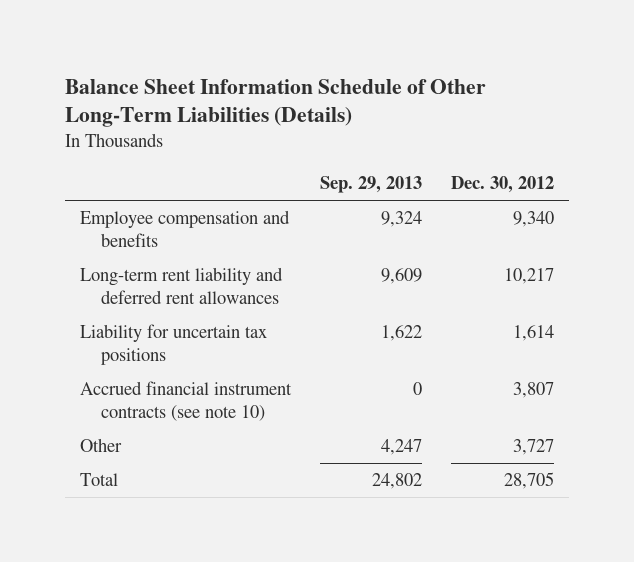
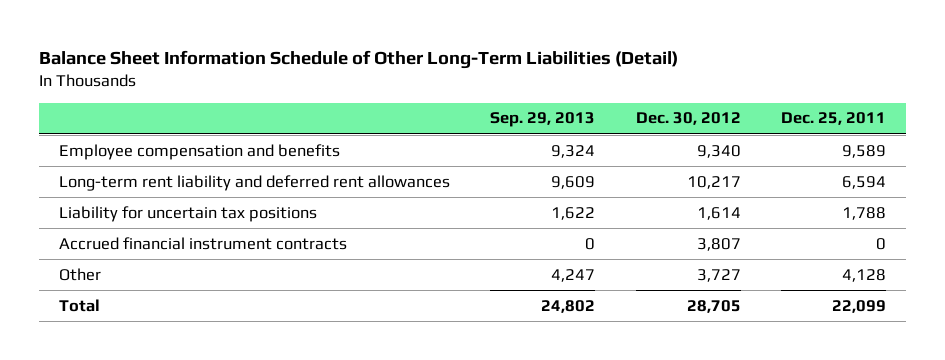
- Balance Sheet Information Schedule of Other Long-Term Liabilities (Details)
+ Balance Sheet Information Schedule of Other Long-Term Liabilities (Detail)
- | Sep. 29, 2013 | Dec. 30, 2012
+ | Sep. 29, 2013 | Dec. 30, 2012 | Dec. 25, 2011
- Accrued financial instrument contracts (see note 10) | 0 | 3,807
+ Accrued financial instrument contracts | 0 | 3,807 | 0

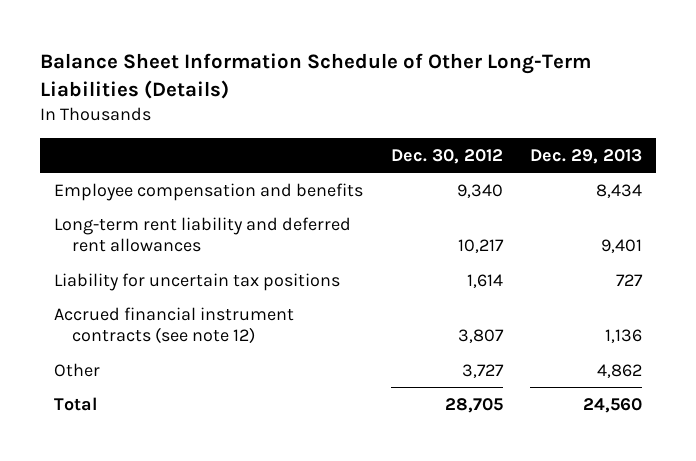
- Balance Sheet Information Schedule of Other Long-Term Liabilities (Detail)
+ Balance Sheet Information Schedule of Other Long-Term Liabilities (Details)
- | Sep. 29, 2013 | Dec. 30, 2012 | Dec. 25, 2011
+ | Dec. 30, 2012 | Dec. 29, 2013
- Accrued financial instrument contracts | 0 | 3,807 | 0
+ Accrued financial instrument contracts (see note 12) | 3,807 | 1,136

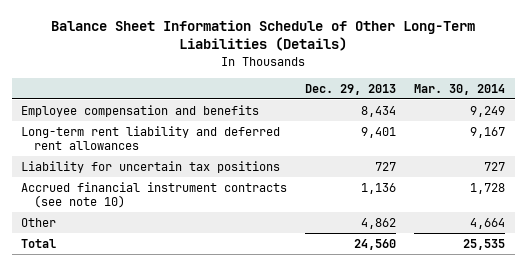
- | Dec. 30, 2012 | Dec. 29, 2013
+ | Dec. 29, 2013 | Mar. 30, 2014
- Accrued financial instrument contracts (see note 12) | 3,807 | 1,136
+ Accrued financial instrument contracts (see note 10) | 1,136 | 1,728

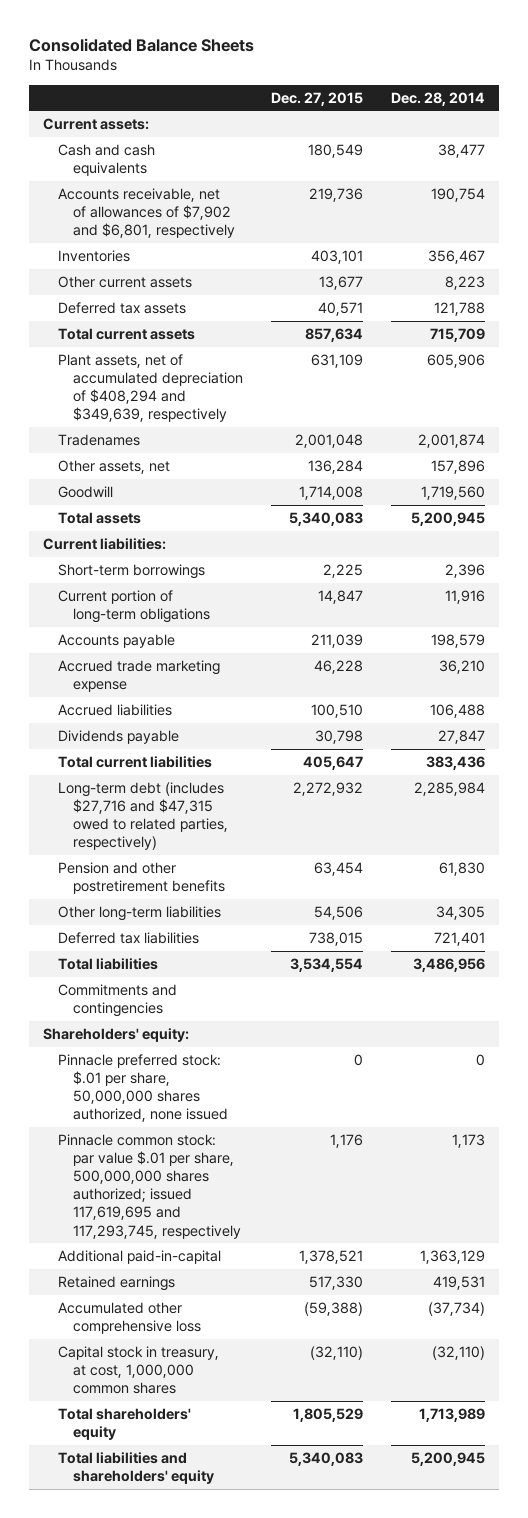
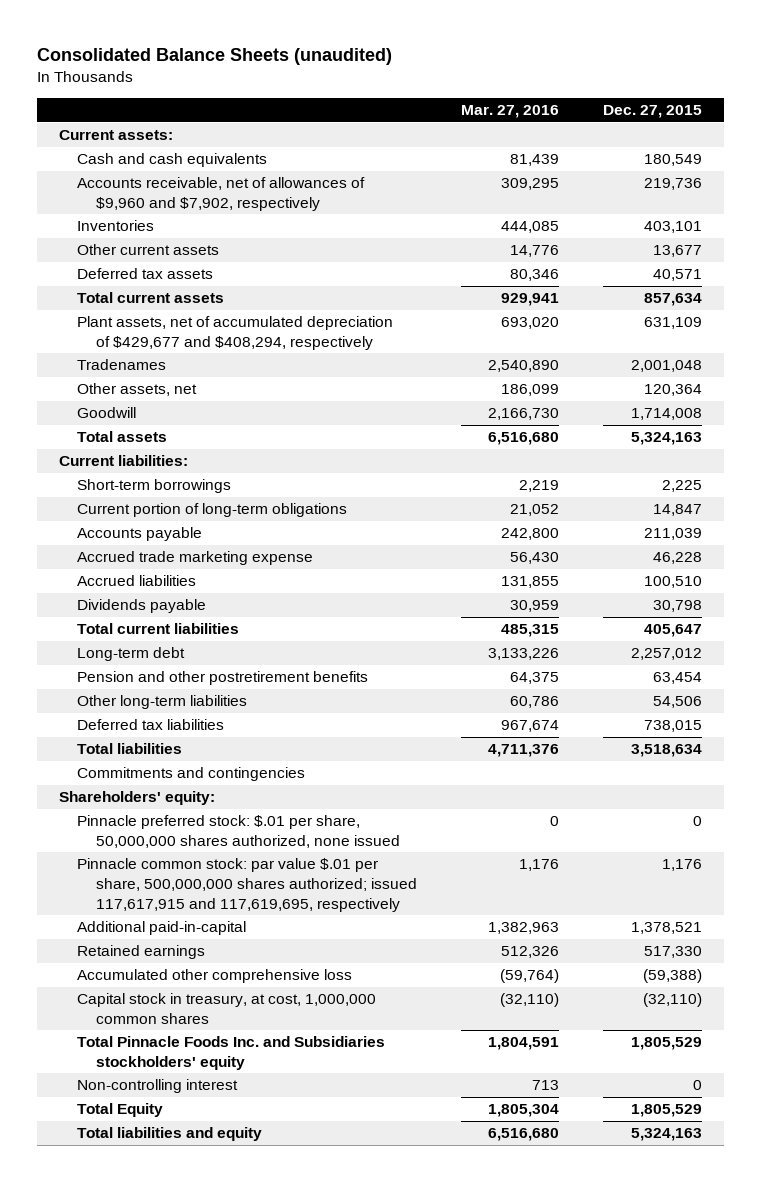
- Consolidated Balance Sheets
+ Consolidated Balance Sheets (unaudited)
- | Dec. 27, 2015 | Dec. 28, 2014
+ | Mar. 27, 2016 | Dec. 27, 2015
- Accounts receivable, net of allowances of $7,902 and $6,801, respectively | 219,736 | 190,754
+ Accounts receivable, net of allowances of $9,960 and $7,902, respectively | 309,295 | 219,736
- Plant assets, net of accumulated depreciation of $408,294 and $349,639, respectively | 631,109 | 605,906
+ Plant assets, net of accumulated depreciation of $429,677 and $408,294, respectively | 693,020 | 631,109
- Other assets, net | 136,284 | 157,896
+ Other assets, net | 186,099 | 120,364
- Total assets | 5,340,083 | 5,200,945
+ Total assets | 6,516,680 | 5,324,163
- Long-term debt (includes $27,716 and $47,315 owed to related parties, respectively) | 2,272,932 | 2,285,984
+ Long-term debt | 3,133,226 | 2,257,012
- Total liabilities | 3,534,554 | 3,486,956
+ Total liabilities | 4,711,376 | 3,518,634
- Pinnacle common stock: par value $.01 per share, 500,000,000 shares authorized; issued 117,619,695 and 117,293,745, respectively | 1,176 | 1,173
+ Pinnacle common stock: par value $.01 per share, 500,000,000 shares authorized; issued 117,617,915 and 117,619,695, respectively | 1,176 | 1,176
- Total shareholders' equity | 1,805,529 | 1,713,989
- Total liabilities and shareholders' equity | 5,340,083 | 5,200,945
+ Total Pinnacle Foods Inc. and Subsidiaries stockholders' equity | 1,804,591 | 1,805,529
+ Non-controlling interest | 713 | 0
+ Total Equity | 1,805,304 | 1,805,529
+ Total liabilities and equity | 6,516,680 | 5,324,163

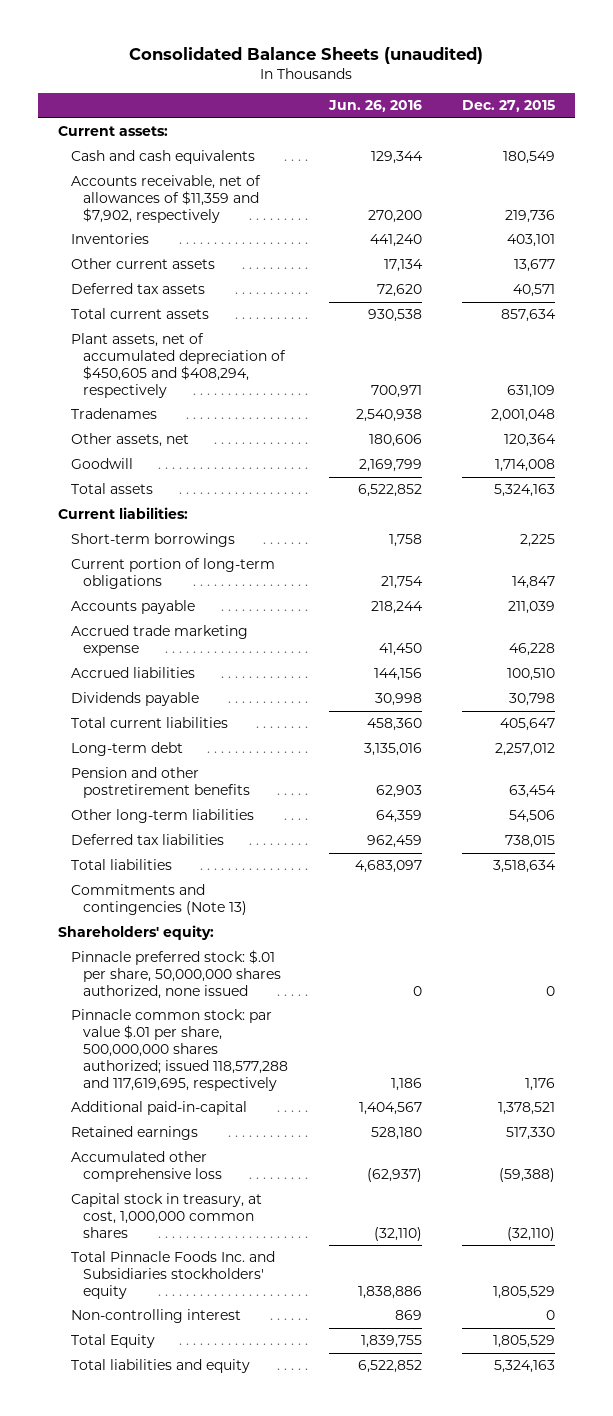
- | Mar. 27, 2016 | Dec. 27, 2015
+ | Jun. 26, 2016 | Dec. 27, 2015
- Accounts receivable, net of allowances of $9,960 and $7,902, respectively | 309,295 | 219,736
+ Accounts receivable, net of allowances of $11,359 and $7,902, respectively | 270,200 | 219,736
- Plant assets, net of accumulated depreciation of $429,677 and $408,294, respectively | 693,020 | 631,109
+ Plant assets, net of accumulated depreciation of $450,605 and $408,294, respectively | 700,971 | 631,109
- Commitments and contingencies
+ Commitments and contingencies (Note 13)
- Pinnacle common stock: par value $.01 per share, 500,000,000 shares authorized; issued 117,617,915 and 117,619,695, respectively | 1,176 | 1,176
+ Pinnacle common stock: par value $.01 per share, 500,000,000 shares authorized; issued 118,577,288 and 117,619,695, respectively | 1,186 | 1,176

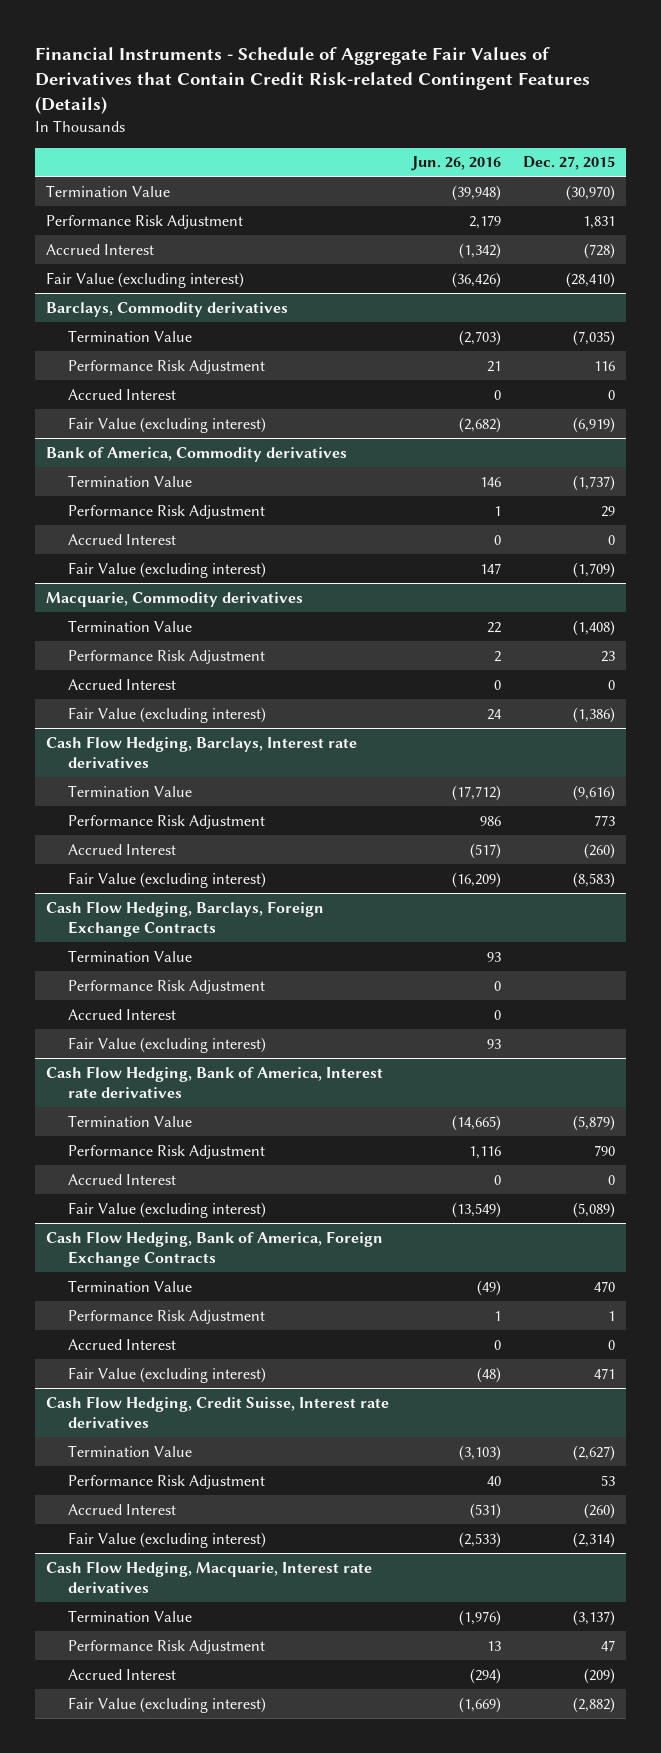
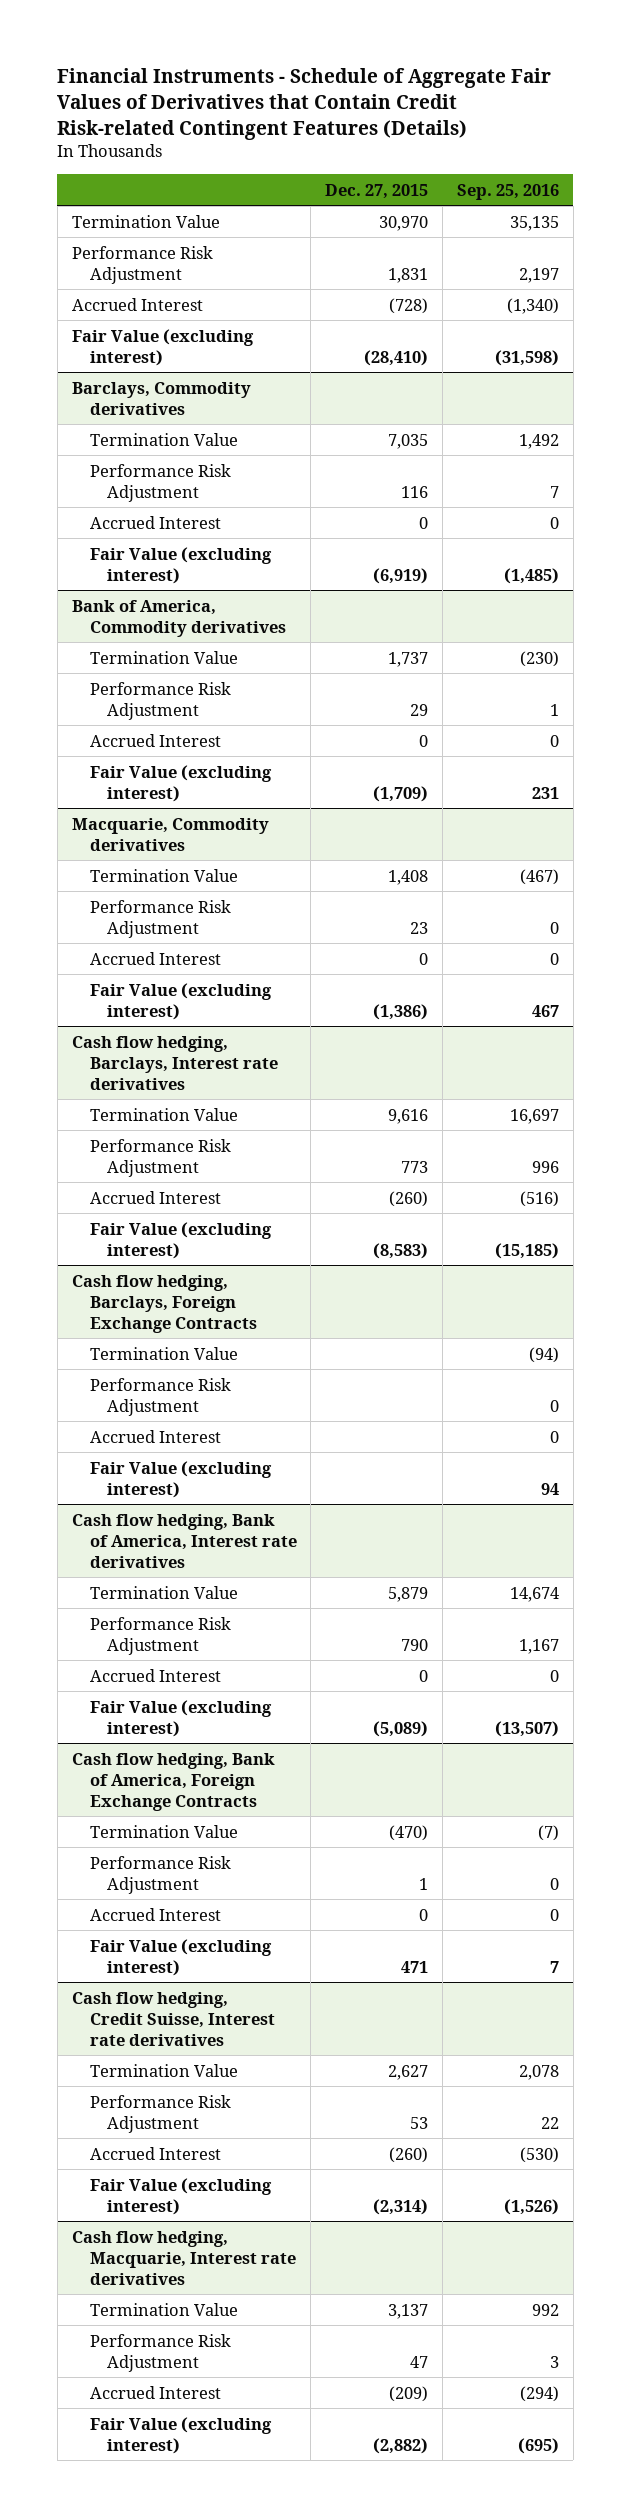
- | Jun. 26, 2016 | Dec. 27, 2015
+ | Dec. 27, 2015 | Sep. 25, 2016
- Termination Value | (39,948) | (30,970)
+ Termination Value | 30,970 | 35,135
@ Barclays, Commodity derivatives
- Termination Value | (2,703) | (7,035)
+ Termination Value | 7,035 | 1,492
@ Bank of America, Commodity derivatives
- Termination Value | 146 | (1,737)
+ Termination Value | 1,737 | (230)
@ Macquarie, Commodity derivatives
- Termination Value | 22 | (1,408)
+ Termination Value | 1,408 | (467)
- Cash Flow Hedging, Barclays, Interest rate derivatives
- Termination Value | (17,712) | (9,616)
+ Cash flow hedging, Barclays, Interest rate derivatives
+ Termination Value | 9,616 | 16,697
- Cash Flow Hedging, Barclays, Foreign Exchange Contracts
+ Cash flow hedging, Barclays, Foreign Exchange Contracts
- Cash Flow Hedging, Bank of America, Interest rate derivatives
- Termination Value | (14,665) | (5,879)
+ Cash flow hedging, Bank of America, Interest rate derivatives
+ Termination Value | 5,879 | 14,674
- Cash Flow Hedging, Bank of America, Foreign Exchange Contracts
- Termination Value | (49) | 470
+ Cash flow hedging, Bank of America, Foreign Exchange Contracts
+ Termination Value | (470) | (7)
- Cash Flow Hedging, Credit Suisse, Interest rate derivatives
- Termination Value | (3,103) | (2,627)
+ Cash flow hedging, Credit Suisse, Interest rate derivatives
+ Termination Value | 2,627 | 2,078
- Cash Flow Hedging, Macquarie, Interest rate derivatives
- Termination Value | (1,976) | (3,137)
+ Cash flow hedging, Macquarie, Interest rate derivatives
+ Termination Value | 3,137 | 992

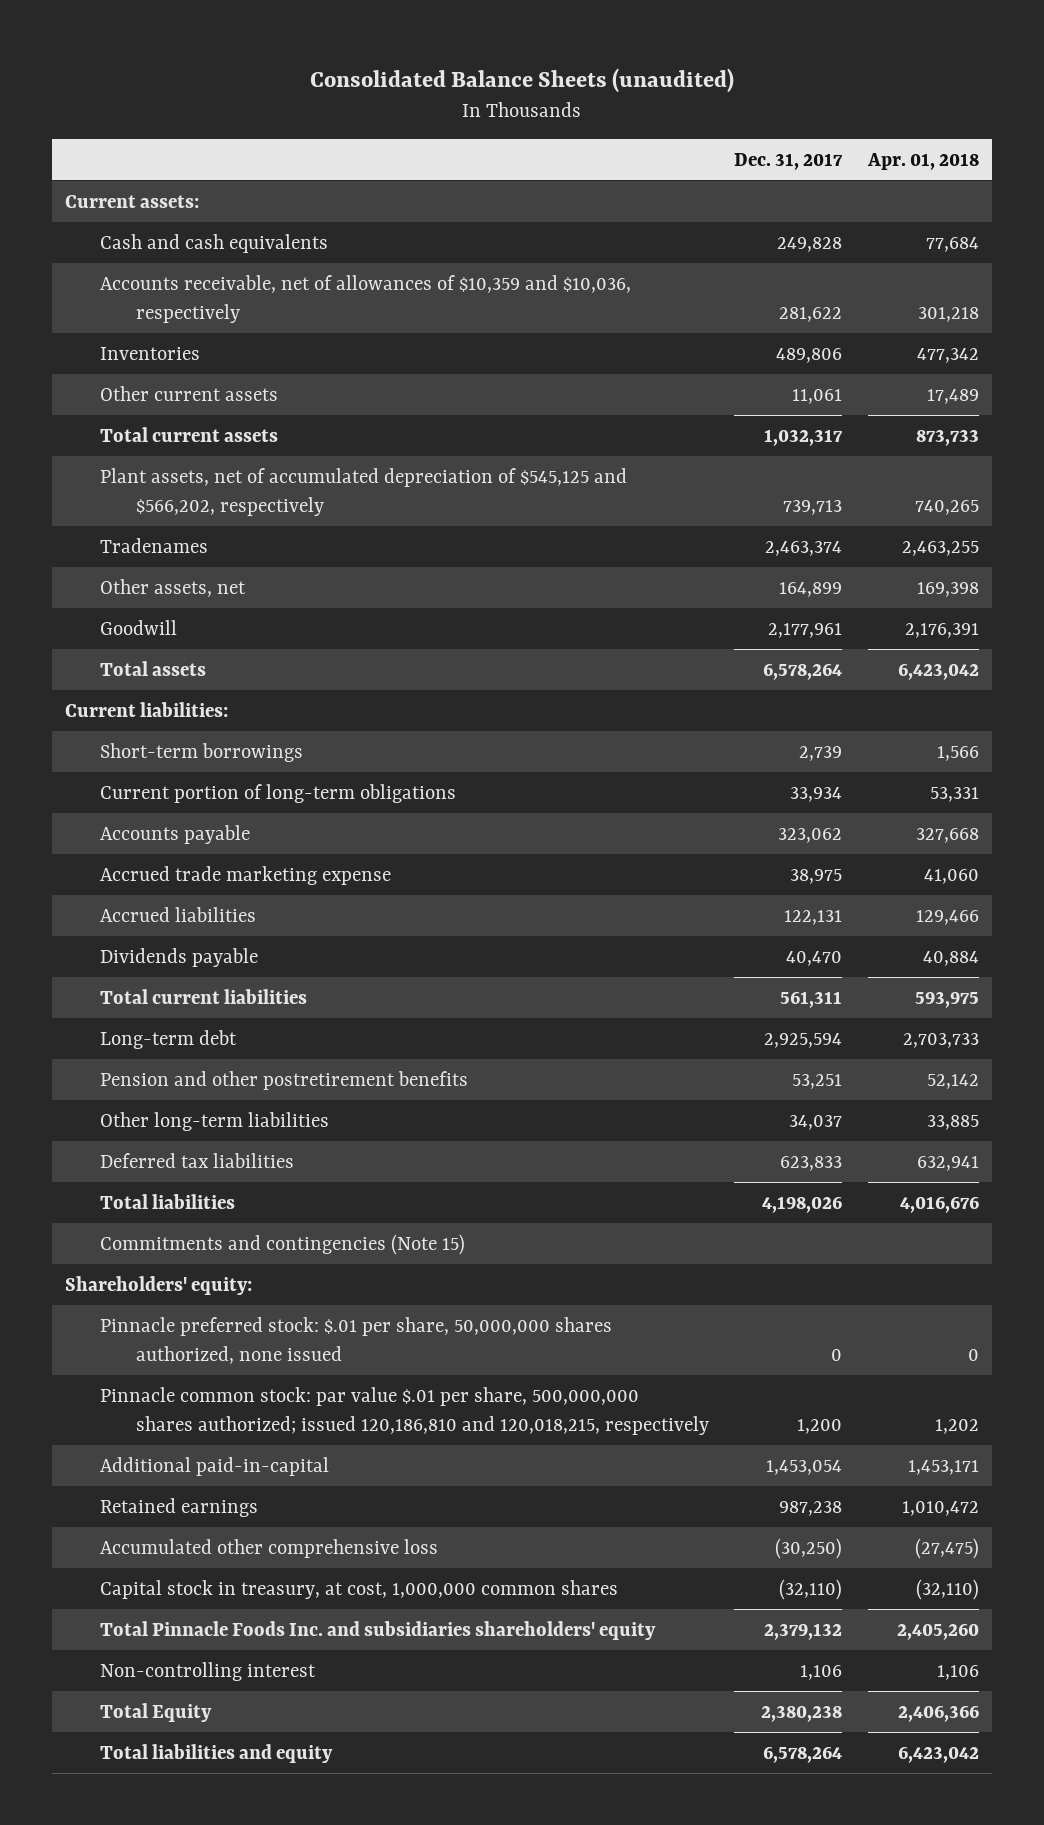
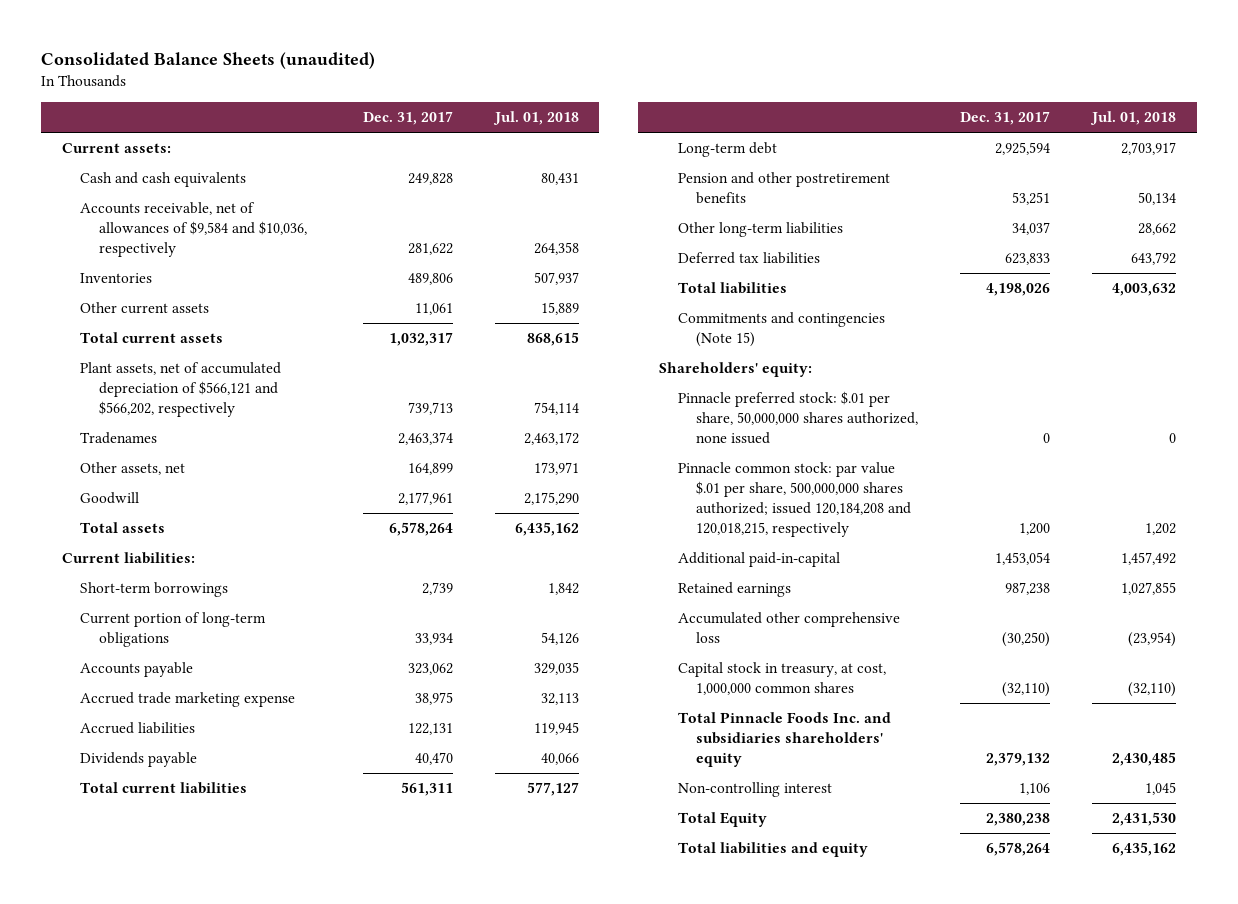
- | Dec. 31, 2017 | Apr. 01, 2018
+ | Dec. 31, 2017 | Jul. 01, 2018
- Accounts receivable, net of allowances of $10,359 and $10,036, respectively | 281,622 | 301,218
+ Accounts receivable, net of allowances of $9,584 and $10,036, respectively | 281,622 | 264,358
- Plant assets, net of accumulated depreciation of $545,125 and $566,202, respectively | 739,713 | 740,265
+ Plant assets, net of accumulated depreciation of $566,121 and $566,202, respectively | 739,713 | 754,114
- Pinnacle common stock: par value $.01 per share, 500,000,000 shares authorized; issued 120,186,810 and 120,018,215, respectively | 1,200 | 1,202
+ Pinnacle common stock: par value $.01 per share, 500,000,000 shares authorized; issued 120,184,208 and 120,018,215, respectively | 1,200 | 1,202

